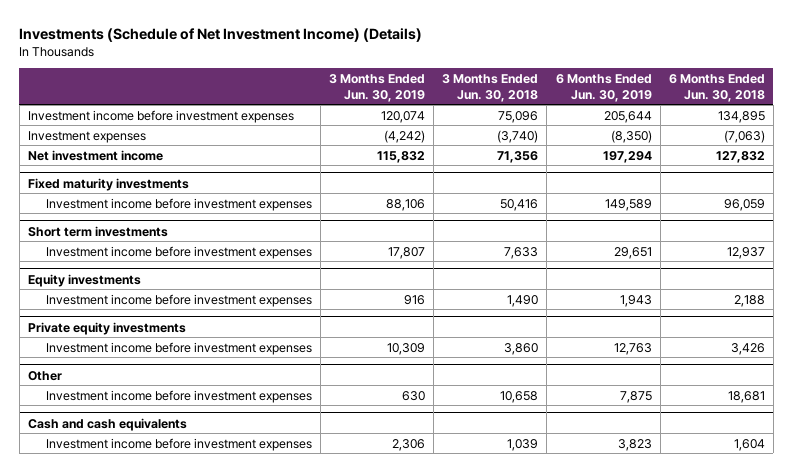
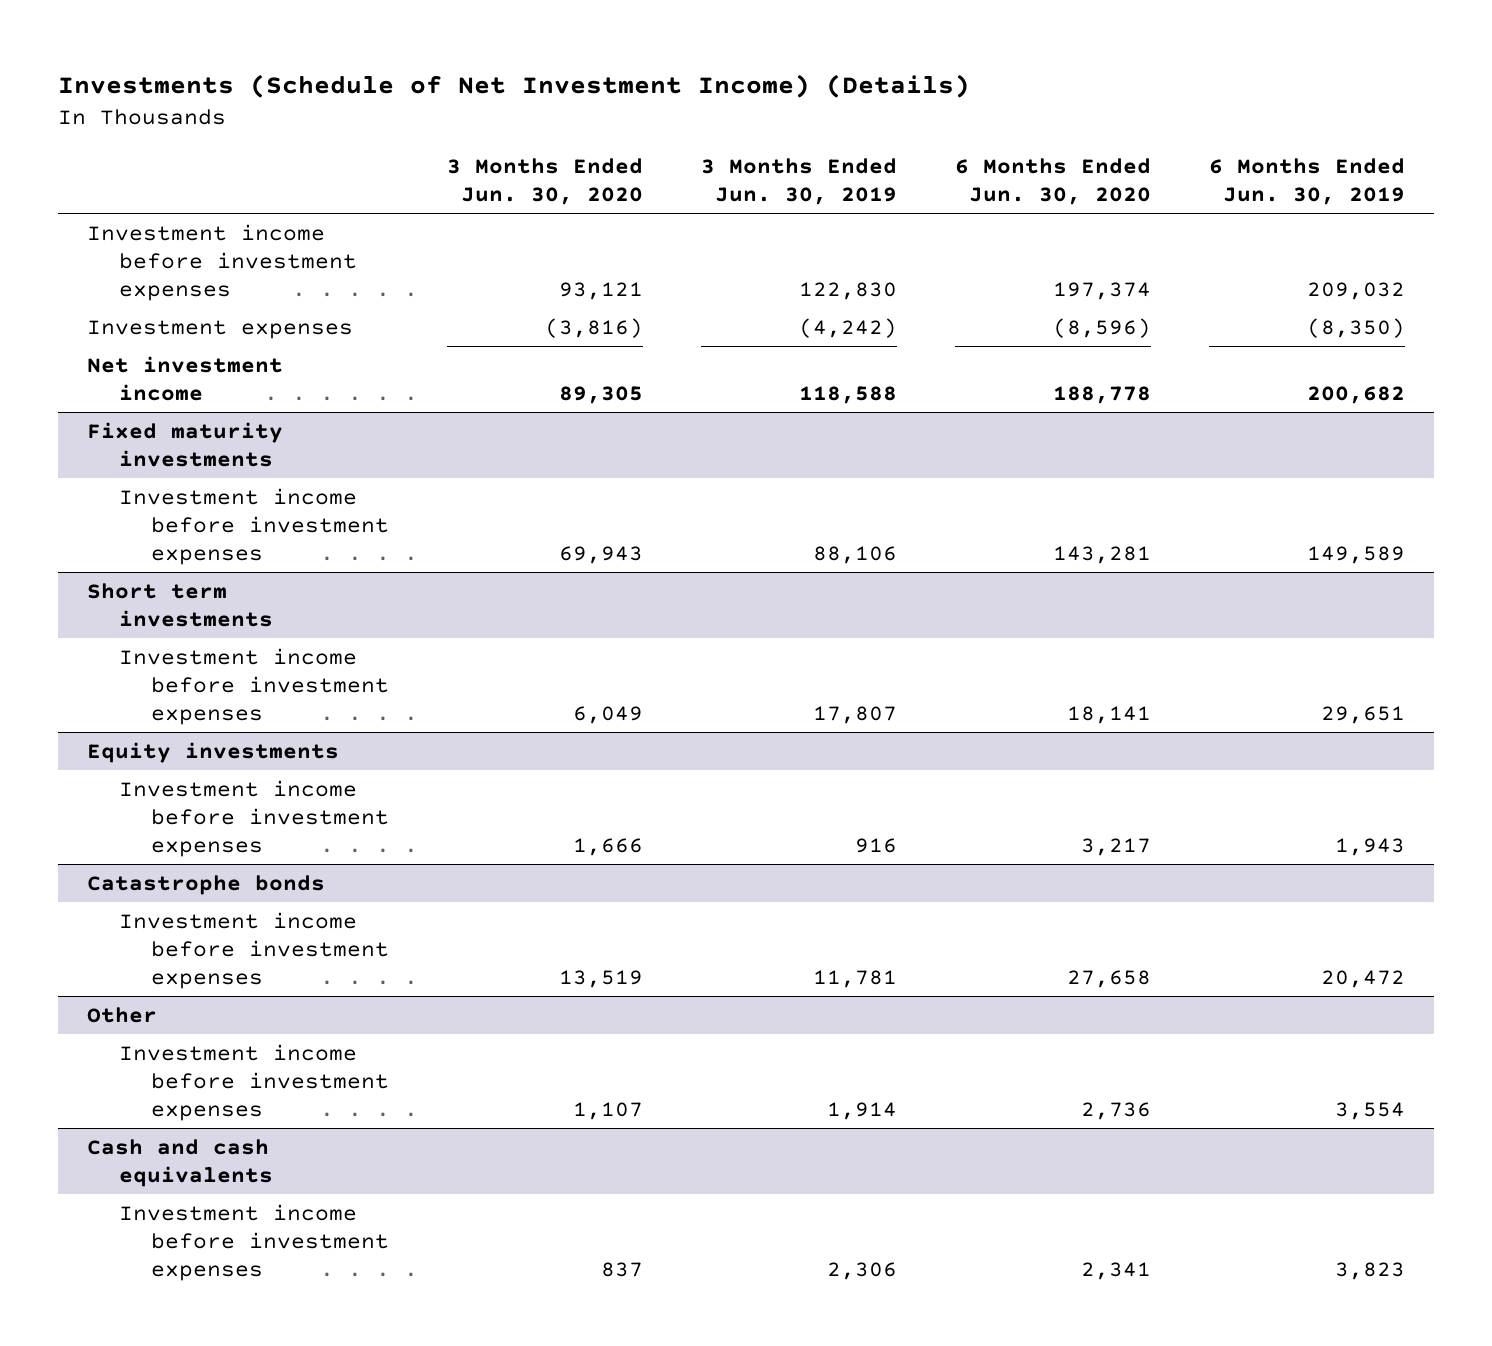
- | 3 Months Ended Jun. 30, 2019 | 3 Months Ended Jun. 30, 2018 | 6 Months Ended Jun. 30, 2019 | 6 Months Ended Jun. 30, 2018
+ | 3 Months Ended Jun. 30, 2020 | 3 Months Ended Jun. 30, 2019 | 6 Months Ended Jun. 30, 2020 | 6 Months Ended Jun. 30, 2019
- Investment income before investment expenses | 120,074 | 75,096 | 205,644 | 134,895
+ Investment income before investment expenses | 93,121 | 122,830 | 197,374 | 209,032
- Net investment income | 115,832 | 71,356 | 197,294 | 127,832
+ Net investment income | 89,305 | 118,588 | 188,778 | 200,682
- Private equity investments
- Investment income before investment expenses | 10,309 | 3,860 | 12,763 | 3,426
+ Catastrophe bonds
+ Investment income before investment expenses | 13,519 | 11,781 | 27,658 | 20,472
@ Other
- Investment income before investment expenses | 630 | 10,658 | 7,875 | 18,681
+ Investment income before investment expenses | 1,107 | 1,914 | 2,736 | 3,554

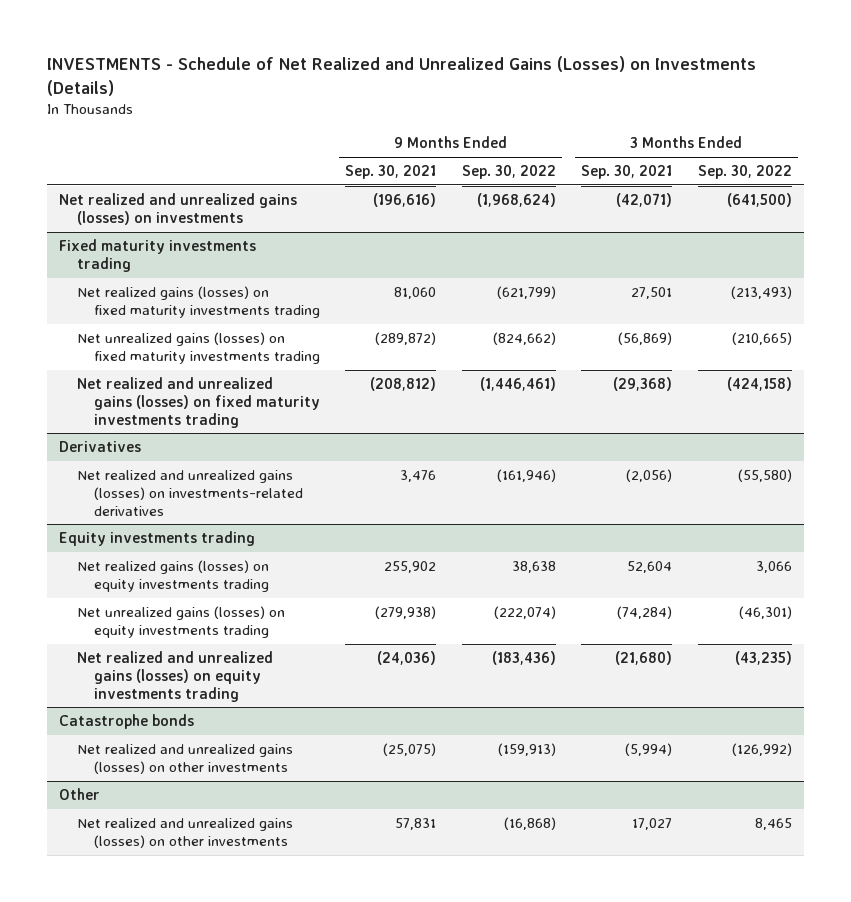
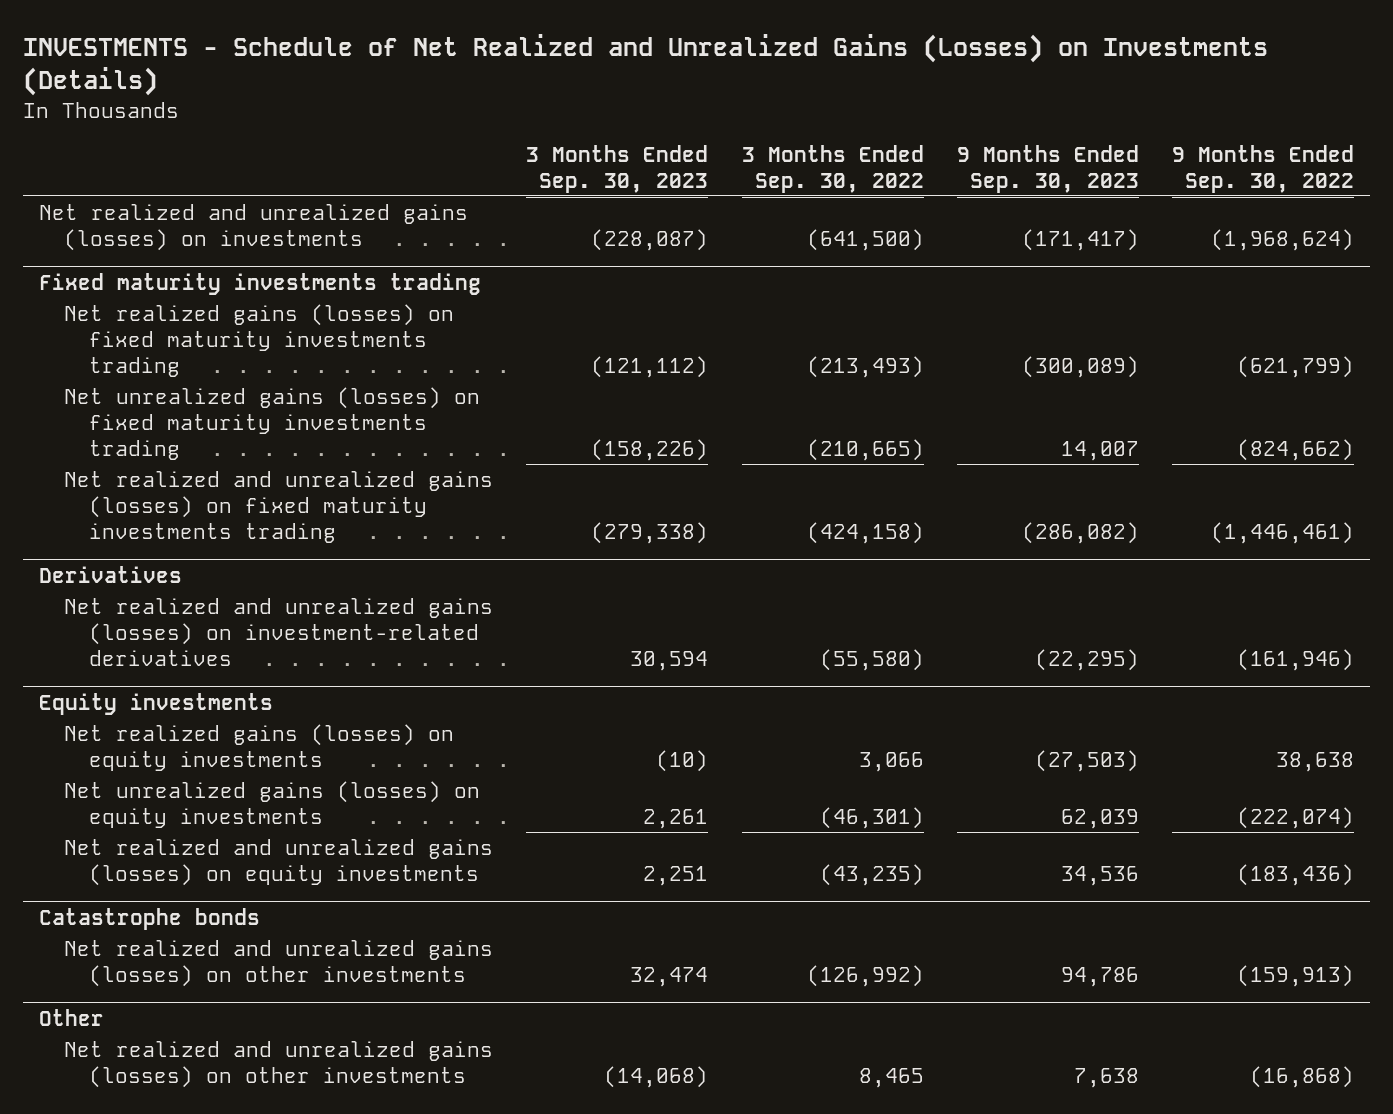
- | 9 Months Ended Sep. 30, 2021 | 9 Months Ended Sep. 30, 2022 | 3 Months Ended Sep. 30, 2021 | 3 Months Ended Sep. 30, 2022
+ | 3 Months Ended Sep. 30, 2023 | 3 Months Ended Sep. 30, 2022 | 9 Months Ended Sep. 30, 2023 | 9 Months Ended Sep. 30, 2022
@ Derivatives
- Net realized and unrealized gains (losses) on investments-related derivatives | 3,476 | (161,946) | (2,056) | (55,580)
- Equity investments trading
- Net realized gains (losses) on equity investments trading | 255,902 | 38,638 | 52,604 | 3,066
- Net unrealized gains (losses) on equity investments trading | (279,938) | (222,074) | (74,284) | (46,301)
- Net realized and unrealized gains (losses) on equity investments trading | (24,036) | (183,436) | (21,680) | (43,235)
@ Derivatives
+ Net realized and unrealized gains (losses) on investment-related derivatives | 30,594 | (55,580) | (22,295) | (161,946)
+ Equity investments
+ Net realized gains (losses) on equity investments | (10) | 3,066 | (27,503) | 38,638
+ Net unrealized gains (losses) on equity investments | 2,261 | (46,301) | 62,039 | (222,074)
+ Net realized and unrealized gains (losses) on equity investments | 2,251 | (43,235) | 34,536 | (183,436)

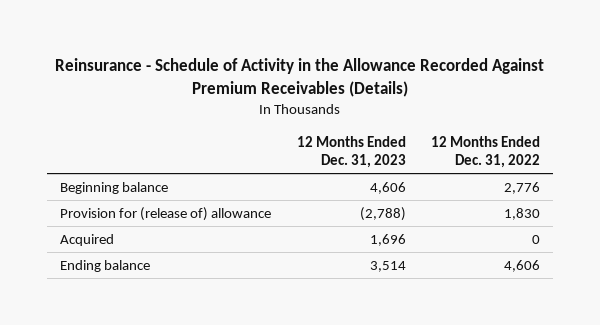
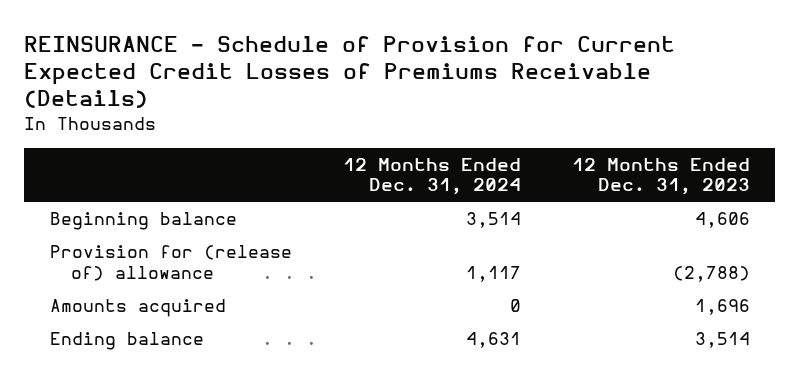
- Reinsurance - Schedule of Activity in the Allowance Recorded Against Premium Receivables (Details)
+ REINSURANCE - Schedule of Provision for Current Expected Credit Losses of Premiums Receivable (Details)
- | 12 Months Ended Dec. 31, 2023 | 12 Months Ended Dec. 31, 2022
+ | 12 Months Ended Dec. 31, 2024 | 12 Months Ended Dec. 31, 2023
- Acquired | 1,696 | 0
+ Amounts acquired | 0 | 1,696

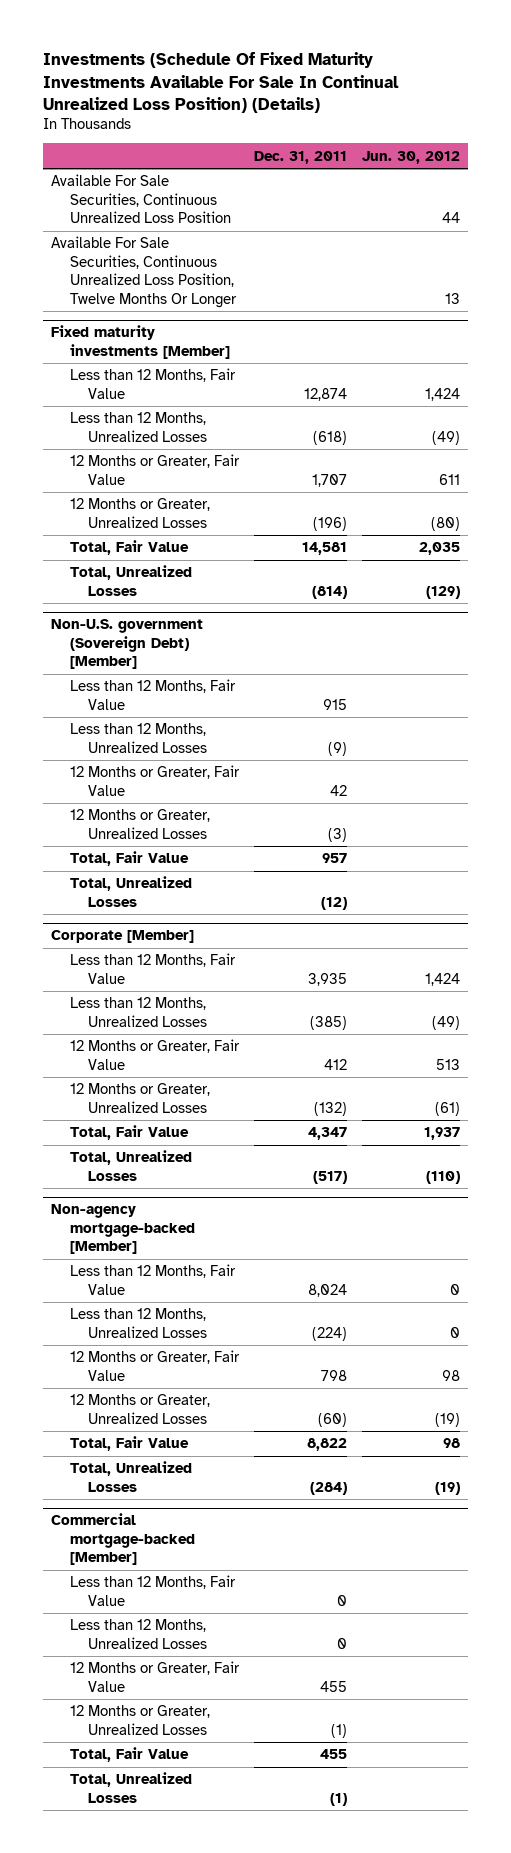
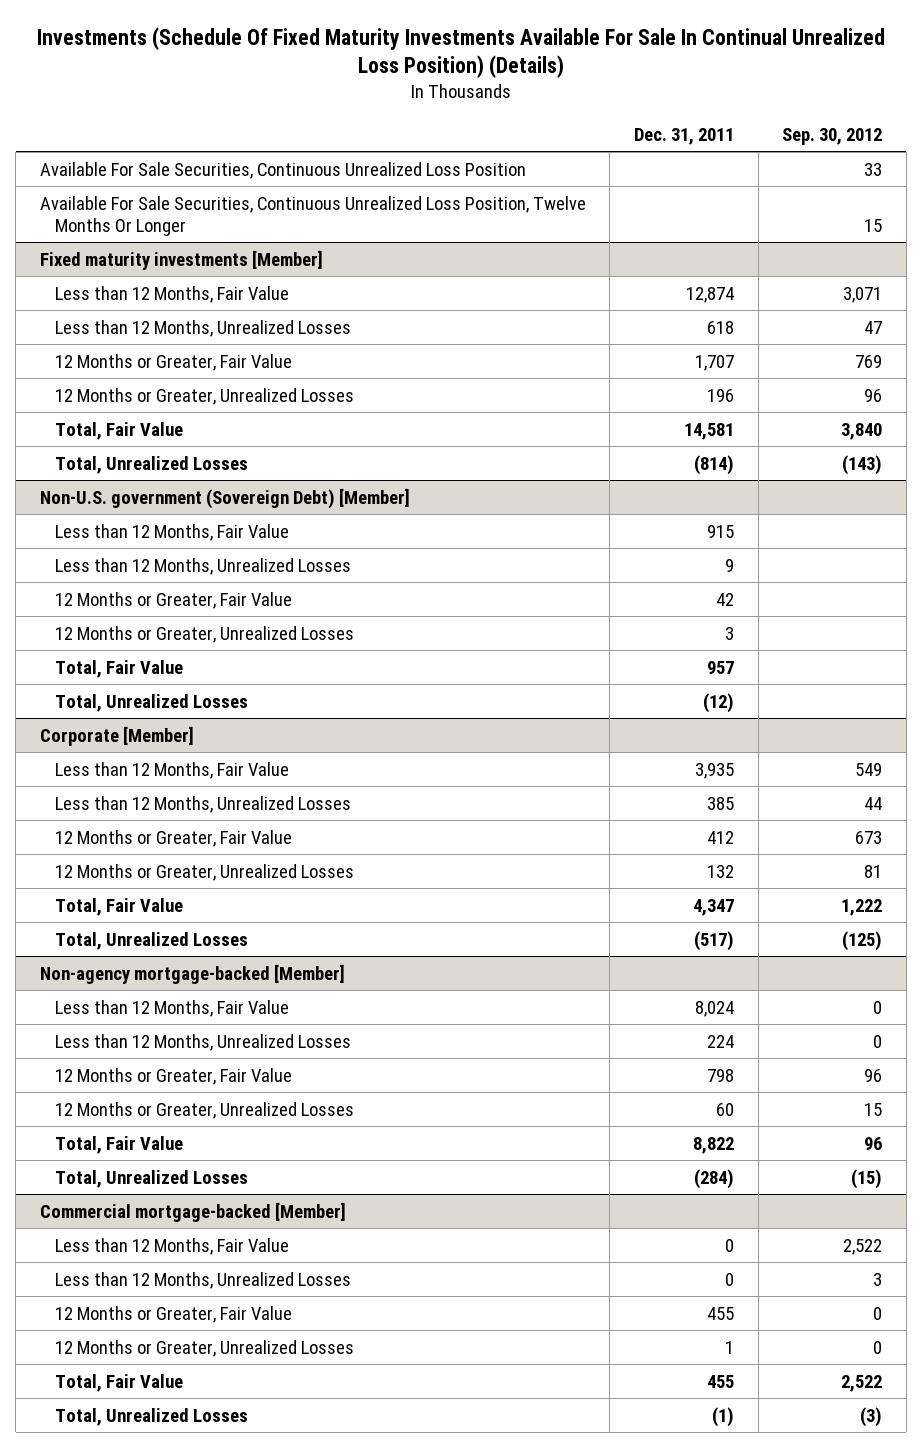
- | Dec. 31, 2011 | Jun. 30, 2012
+ | Dec. 31, 2011 | Sep. 30, 2012
@ Fixed maturity investments [Member]
- Less than 12 Months, Unrealized Losses | (618) | (49)
+ Less than 12 Months, Unrealized Losses | 618 | 47
- 12 Months or Greater, Unrealized Losses | (196) | (80)
+ 12 Months or Greater, Unrealized Losses | 196 | 96
@ Non-U.S. government (Sovereign Debt) [Member]
- Less than 12 Months, Unrealized Losses | (9) |
+ Less than 12 Months, Unrealized Losses | 9 |
- 12 Months or Greater, Unrealized Losses | (3) |
+ 12 Months or Greater, Unrealized Losses | 3 |
@ Corporate [Member]
- Less than 12 Months, Unrealized Losses | (385) | (49)
+ Less than 12 Months, Unrealized Losses | 385 | 44
- 12 Months or Greater, Unrealized Losses | (132) | (61)
+ 12 Months or Greater, Unrealized Losses | 132 | 81
@ Non-agency mortgage-backed [Member]
- Less than 12 Months, Unrealized Losses | (224) | 0
+ Less than 12 Months, Unrealized Losses | 224 | 0
- 12 Months or Greater, Unrealized Losses | (60) | (19)
+ 12 Months or Greater, Unrealized Losses | 60 | 15
@ Commercial mortgage-backed [Member]
- 12 Months or Greater, Unrealized Losses | (1) |
+ 12 Months or Greater, Unrealized Losses | 1 | 0

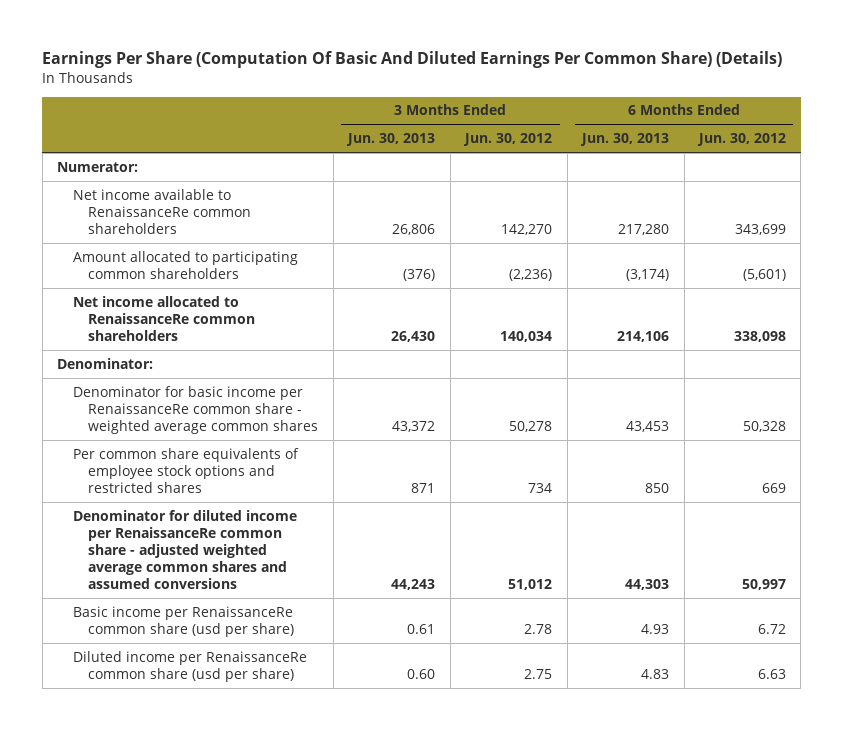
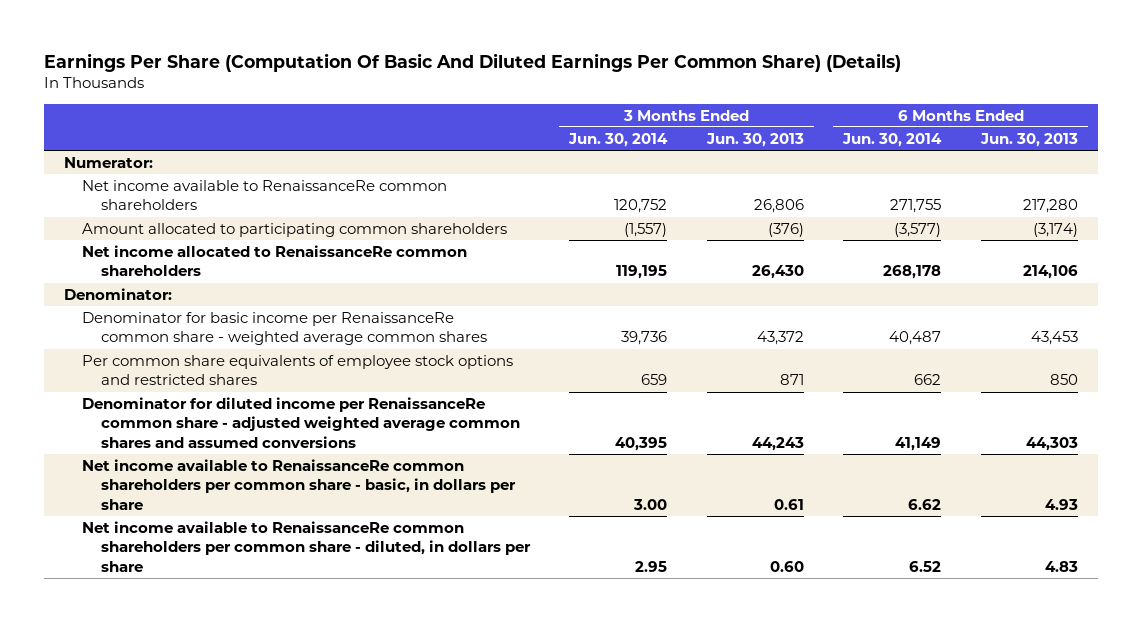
- | 3 Months Ended Jun. 30, 2013 | 3 Months Ended Jun. 30, 2012 | 6 Months Ended Jun. 30, 2013 | 6 Months Ended Jun. 30, 2012
+ | 3 Months Ended Jun. 30, 2014 | 3 Months Ended Jun. 30, 2013 | 6 Months Ended Jun. 30, 2014 | 6 Months Ended Jun. 30, 2013
- Basic income per RenaissanceRe common share (usd per share) | 0.61 | 2.78 | 4.93 | 6.72
- Diluted income per RenaissanceRe common share (usd per share) | 0.60 | 2.75 | 4.83 | 6.63
+ Net income available to RenaissanceRe common shareholders per common share - basic, in dollars per share | 3.00 | 0.61 | 6.62 | 4.93
+ Net income available to RenaissanceRe common shareholders per common share - diluted, in dollars per share | 2.95 | 0.60 | 6.52 | 4.83

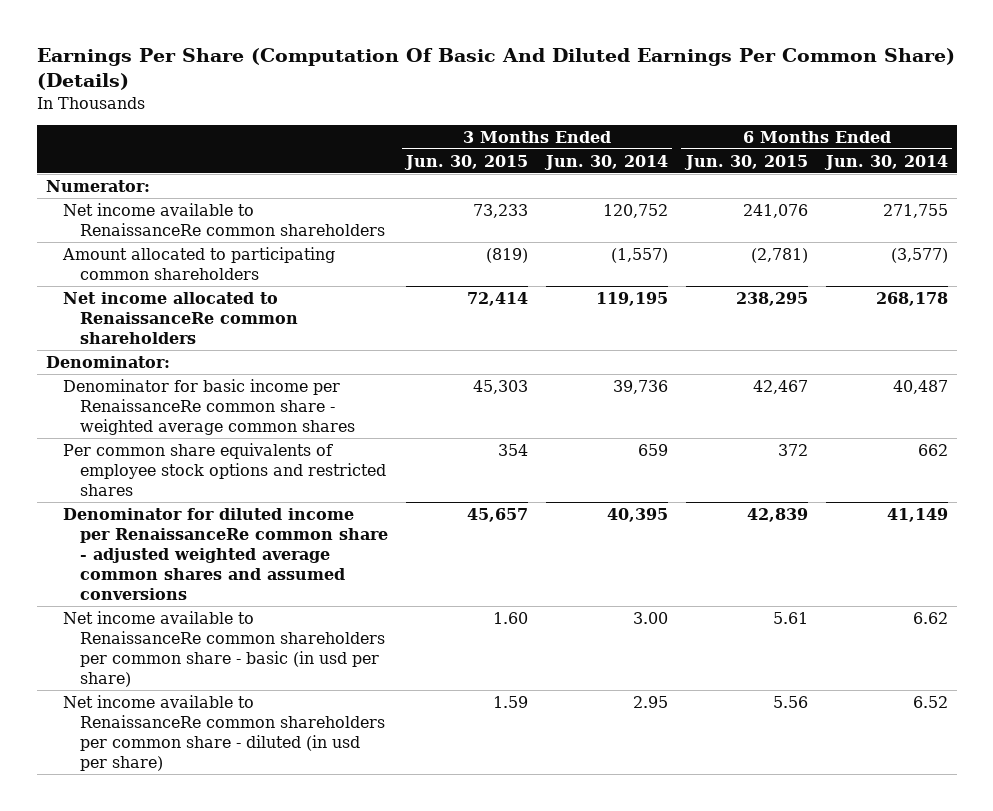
- | 3 Months Ended Jun. 30, 2014 | 3 Months Ended Jun. 30, 2013 | 6 Months Ended Jun. 30, 2014 | 6 Months Ended Jun. 30, 2013
+ | 3 Months Ended Jun. 30, 2015 | 3 Months Ended Jun. 30, 2014 | 6 Months Ended Jun. 30, 2015 | 6 Months Ended Jun. 30, 2014
- Net income available to RenaissanceRe common shareholders per common share - basic, in dollars per share | 3.00 | 0.61 | 6.62 | 4.93
- Net income available to RenaissanceRe common shareholders per common share - diluted, in dollars per share | 2.95 | 0.60 | 6.52 | 4.83
+ Net income available to RenaissanceRe common shareholders per common share - basic (in usd per share) | 1.60 | 3.00 | 5.61 | 6.62
+ Net income available to RenaissanceRe common shareholders per common share - diluted (in usd per share) | 1.59 | 2.95 | 5.56 | 6.52

